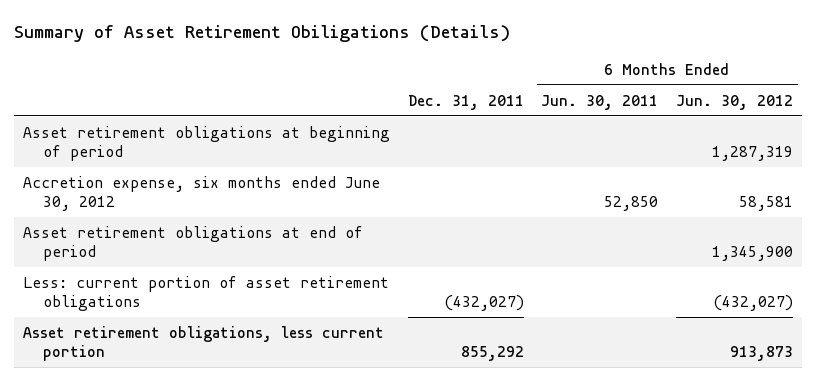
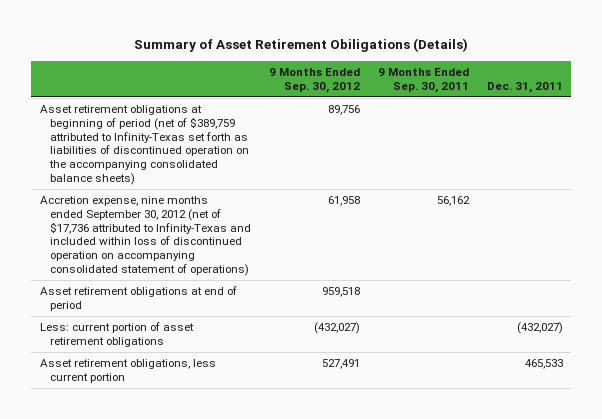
- | Dec. 31, 2011 | 6 Months Ended Jun. 30, 2011 | 6 Months Ended Jun. 30, 2012
+ | 9 Months Ended Sep. 30, 2012 | 9 Months Ended Sep. 30, 2011 | Dec. 31, 2011
- Asset retirement obligations at beginning of period | | | 1,287,319
- Accretion expense, six months ended June 30, 2012 | | 52,850 | 58,581
+ Asset retirement obligations at beginning of period (net of $389,759 attributed to Infinity-Texas set forth as liabilities of discontinued operation on the accompanying consolidated balance sheets) | 89,756 | |
+ Accretion expense, nine months ended September 30, 2012 (net of $17,736 attributed to Infinity-Texas and included within loss of discontinued operation on accompanying consolidated statement of operations) | 61,958 | 56,162 |
- Asset retirement obligations, less current portion | 855,292 | | 913,873
+ Asset retirement obligations, less current portion | 527,491 | | 465,533

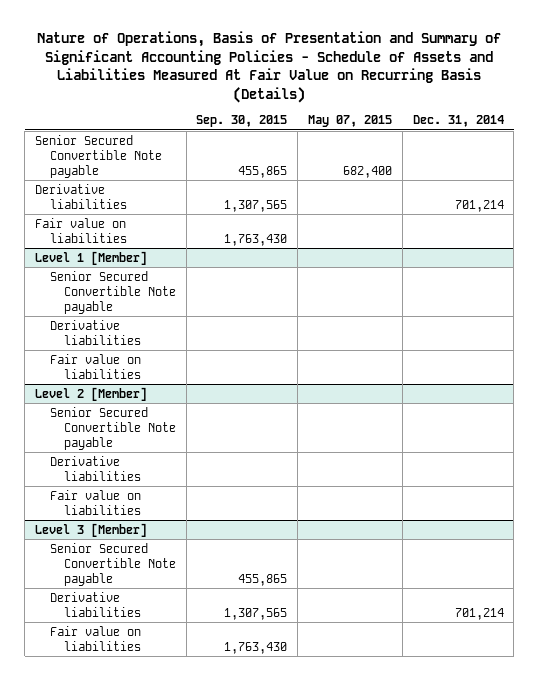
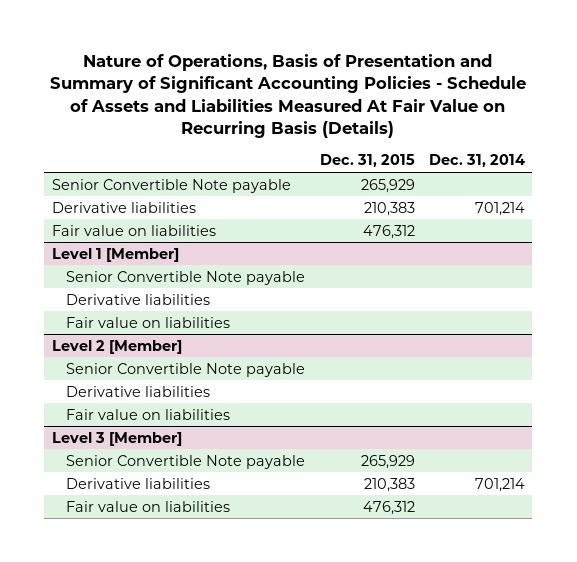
- | Sep. 30, 2015 | May 07, 2015 | Dec. 31, 2014
+ | Dec. 31, 2015 | Dec. 31, 2014
- Senior Secured Convertible Note payable | 455,865 | 682,400 |
+ Senior Convertible Note payable | 265,929 |
@ Level 1 [Member]
- Senior Secured Convertible Note payable
+ Senior Convertible Note payable
@ Level 2 [Member]
- Senior Secured Convertible Note payable
+ Senior Convertible Note payable
@ Level 3 [Member]
- Senior Secured Convertible Note payable | 455,865 | |
+ Senior Convertible Note payable | 265,929 |

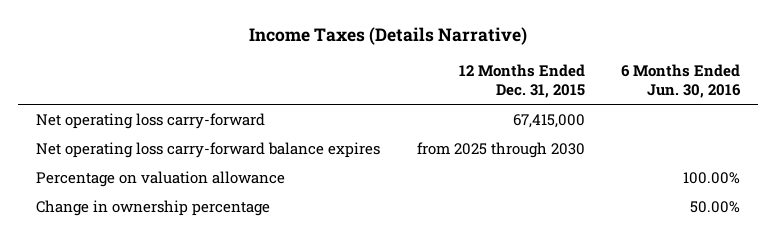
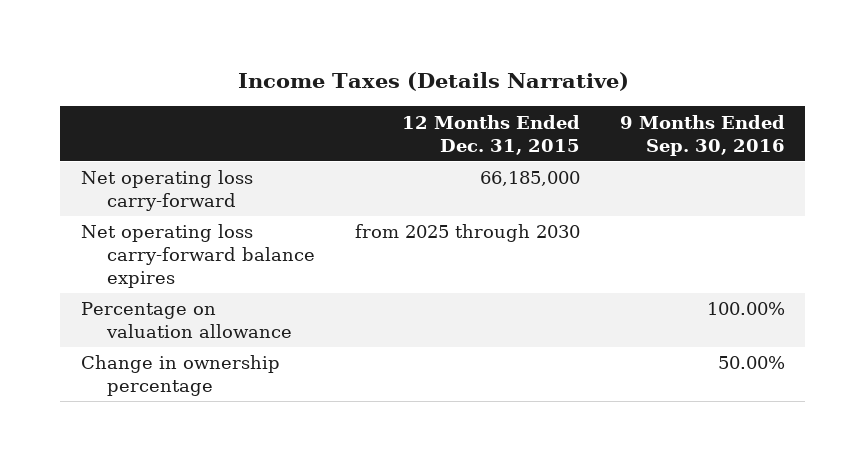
- | 12 Months Ended Dec. 31, 2015 | 6 Months Ended Jun. 30, 2016
+ | 12 Months Ended Dec. 31, 2015 | 9 Months Ended Sep. 30, 2016
- Net operating loss carry-forward | 67,415,000 |
+ Net operating loss carry-forward | 66,185,000 |

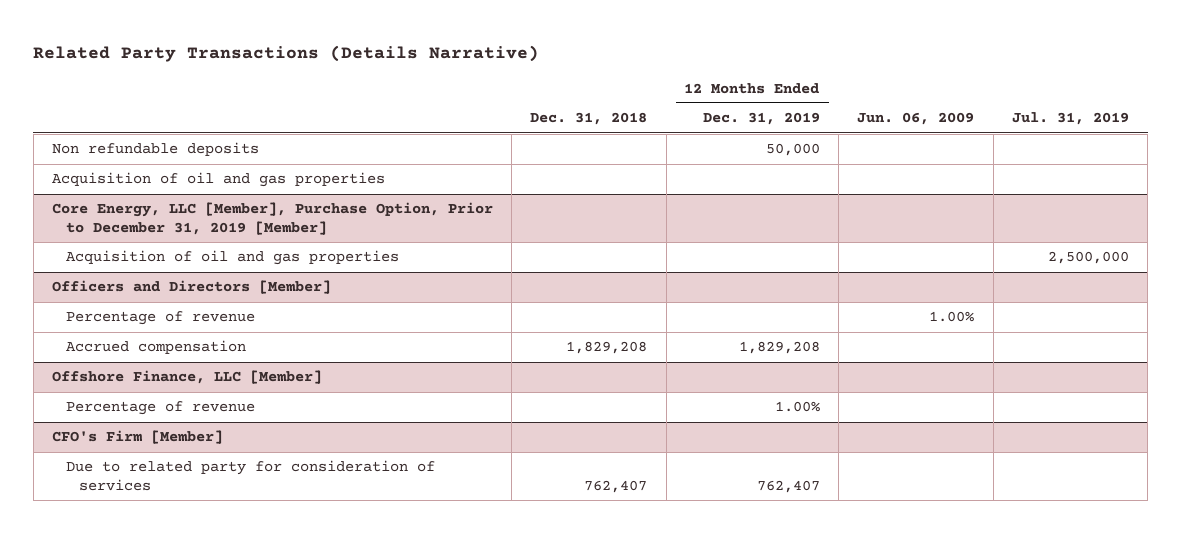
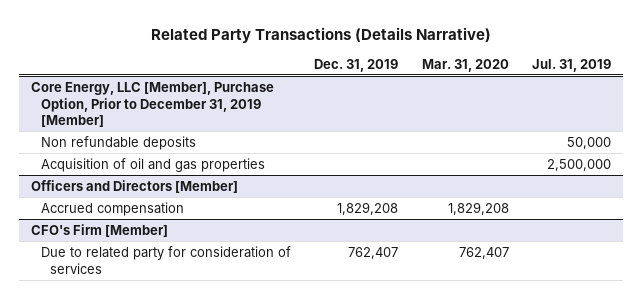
- | Dec. 31, 2018 | 12 Months Ended Dec. 31, 2019 | Jun. 06, 2009 | Jul. 31, 2019
+ | Dec. 31, 2019 | Mar. 31, 2020 | Jul. 31, 2019
- Non refundable deposits | | 50,000 | |
- Acquisition of oil and gas properties
@ Core Energy, LLC [Member], Purchase Option, Prior to December 31, 2019 [Member]
+ Non refundable deposits | | | 50,000
@ Officers and Directors [Member]
- Percentage of revenue | | | 1.00% |
- Offshore Finance, LLC [Member]
- Percentage of revenue | | 1.00% | |

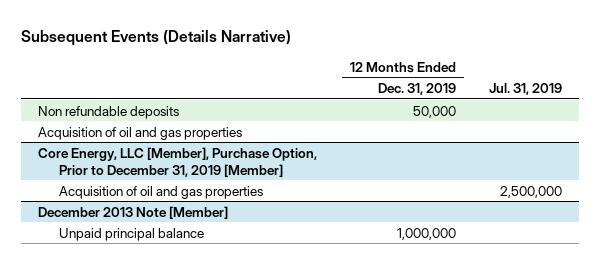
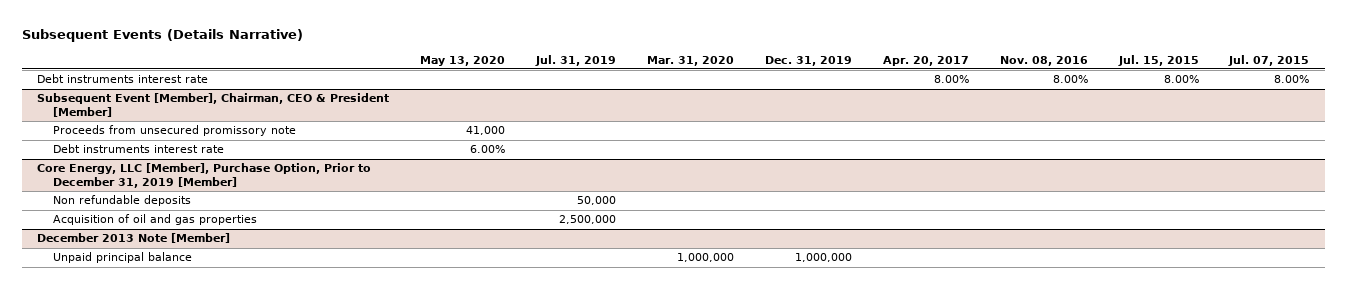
- | 12 Months Ended Dec. 31, 2019 | Jul. 31, 2019
+ | May 13, 2020 | Jul. 31, 2019 | Mar. 31, 2020 | Dec. 31, 2019 | Apr. 20, 2017 | Nov. 08, 2016 | Jul. 15, 2015 | Jul. 07, 2015
- Non refundable deposits | 50,000 |
- Acquisition of oil and gas properties
+ Debt instruments interest rate | | | | | 8.00% | 8.00% | 8.00% | 8.00%
+ Subsequent Event [Member], Chairman, CEO & President [Member]
+ Proceeds from unsecured promissory note | 41,000 | | | | | | |
+ Debt instruments interest rate | 6.00% | | | | | | |
@ Core Energy, LLC [Member], Purchase Option, Prior to December 31, 2019 [Member]
+ Non refundable deposits | | 50,000 | | | | | |

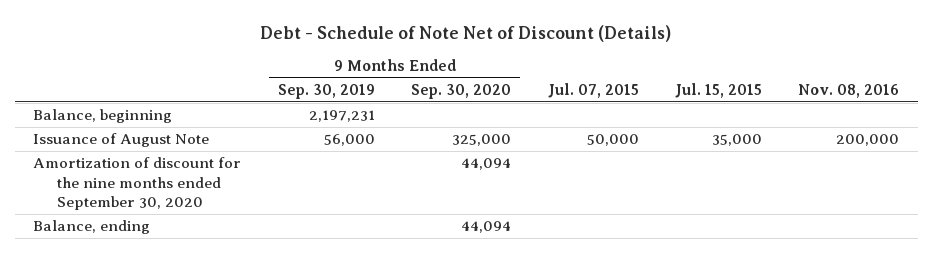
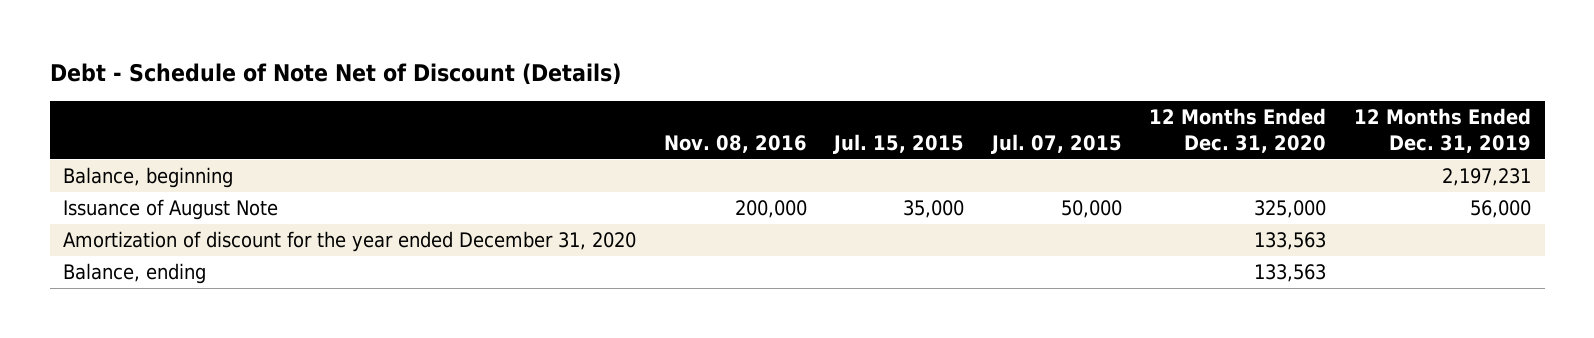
- | 9 Months Ended Sep. 30, 2019 | 9 Months Ended Sep. 30, 2020 | Jul. 07, 2015 | Jul. 15, 2015 | Nov. 08, 2016
+ | Nov. 08, 2016 | Jul. 15, 2015 | Jul. 07, 2015 | 12 Months Ended Dec. 31, 2020 | 12 Months Ended Dec. 31, 2019
- Amortization of discount for the nine months ended September 30, 2020 | | 44,094 | | |
+ Amortization of discount for the year ended December 31, 2020 | | | | 133,563 |

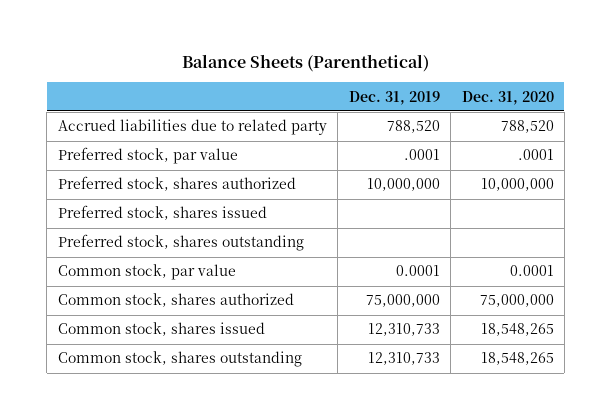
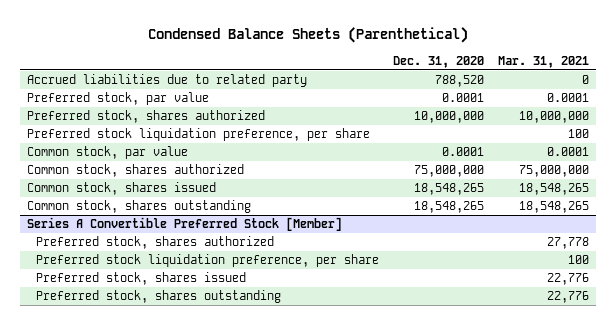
- Balance Sheets (Parenthetical)
+ Condensed Balance Sheets (Parenthetical)
- | Dec. 31, 2019 | Dec. 31, 2020
+ | Dec. 31, 2020 | Mar. 31, 2021
- Preferred stock, par value | .0001 | .0001
+ Preferred stock, par value | 0.0001 | 0.0001
- Preferred stock, shares issued
- Preferred stock, shares outstanding
+ Preferred stock liquidation preference, per share | | 100
+ Series A Convertible Preferred Stock [Member]
+ Preferred stock, shares authorized | | 27,778
+ Preferred stock liquidation preference, per share | | 100
+ Preferred stock, shares issued | | 22,776
+ Preferred stock, shares outstanding | | 22,776

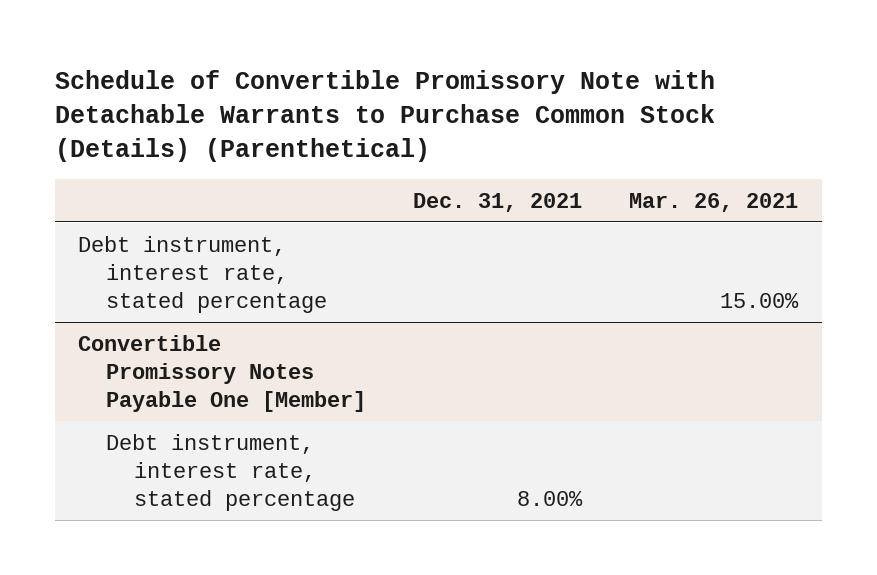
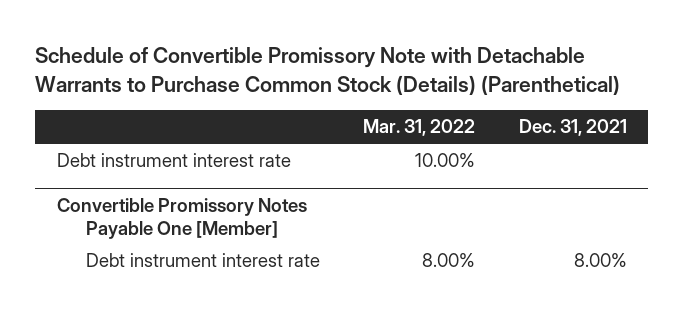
- | Dec. 31, 2021 | Mar. 26, 2021
+ | Mar. 31, 2022 | Dec. 31, 2021
- Debt instrument, interest rate, stated percentage | | 15.00%
+ Debt instrument interest rate | 10.00% |
@ Convertible Promissory Notes Payable One [Member]
- Debt instrument, interest rate, stated percentage | 8.00% |
+ Debt instrument interest rate | 8.00% | 8.00%

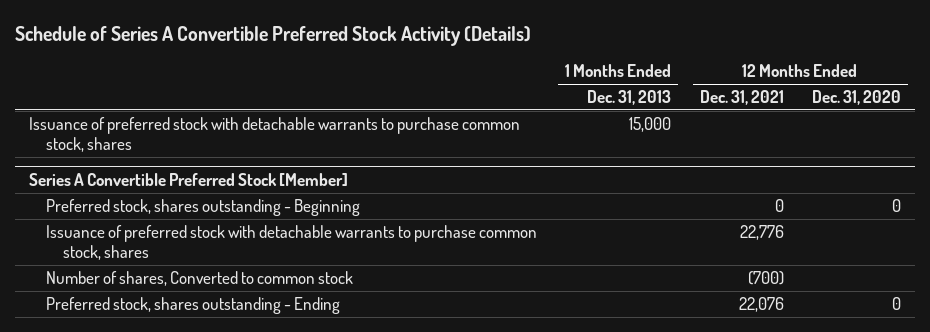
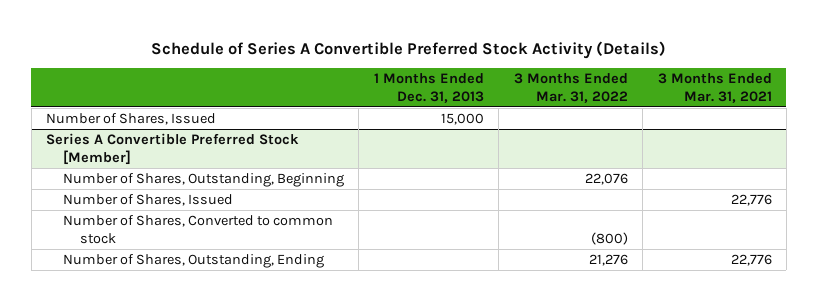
- | 1 Months Ended Dec. 31, 2013 | 12 Months Ended Dec. 31, 2021 | 12 Months Ended Dec. 31, 2020
+ | 1 Months Ended Dec. 31, 2013 | 3 Months Ended Mar. 31, 2022 | 3 Months Ended Mar. 31, 2021
- Issuance of preferred stock with detachable warrants to purchase common stock, shares | 15,000 | |
+ Number of Shares, Issued | 15,000 | |
@ Series A Convertible Preferred Stock [Member]
- Preferred stock, shares outstanding - Beginning | | 0 | 0
- Issuance of preferred stock with detachable warrants to purchase common stock, shares | | 22,776 |
- Number of shares, Converted to common stock | | (700) |
- Preferred stock, shares outstanding - Ending | | 22,076 | 0
+ Number of Shares, Outstanding, Beginning | | 22,076 |
+ Number of Shares, Issued | | | 22,776
+ Number of Shares, Converted to common stock | | (800) |
+ Number of Shares, Outstanding, Ending | | 21,276 | 22,776

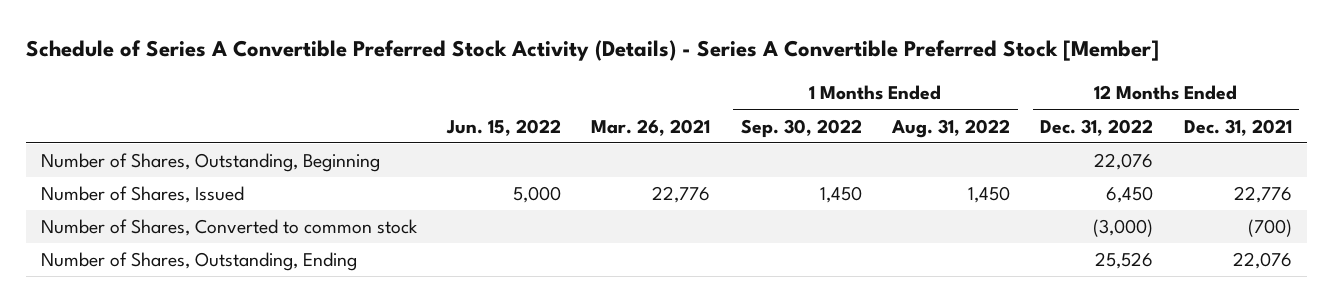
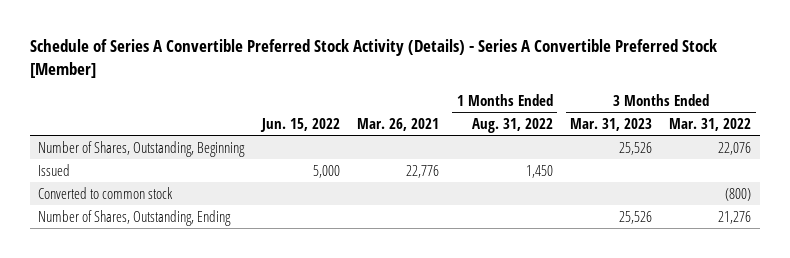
- | Jun. 15, 2022 | Mar. 26, 2021 | 1 Months Ended Sep. 30, 2022 | 1 Months Ended Aug. 31, 2022 | 12 Months Ended Dec. 31, 2022 | 12 Months Ended Dec. 31, 2021
+ | Jun. 15, 2022 | Mar. 26, 2021 | 1 Months Ended Aug. 31, 2022 | 3 Months Ended Mar. 31, 2023 | 3 Months Ended Mar. 31, 2022
- Number of Shares, Issued | 5,000 | 22,776 | 1,450 | 1,450 | 6,450 | 22,776
- Number of Shares, Converted to common stock | | | | | (3,000) | (700)
+ Issued | 5,000 | 22,776 | 1,450 | |
+ Converted to common stock | | | | | (800)

